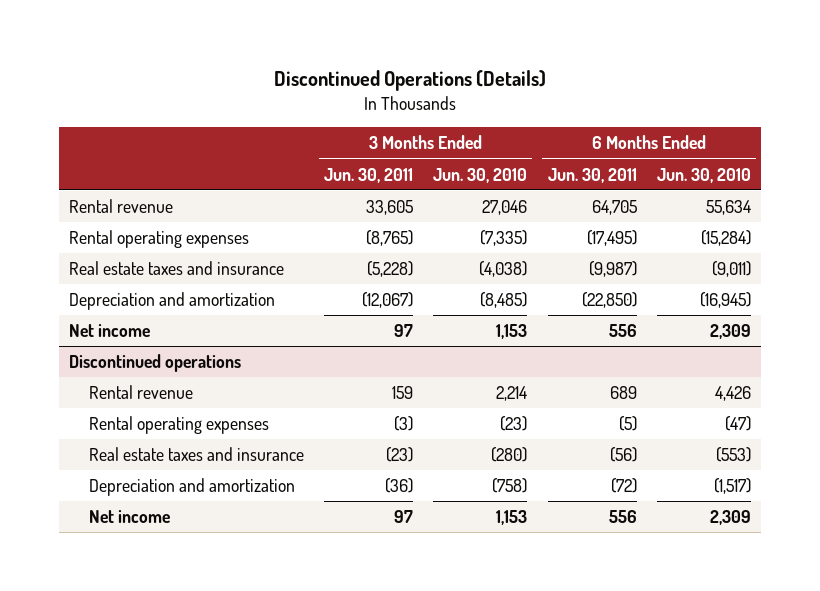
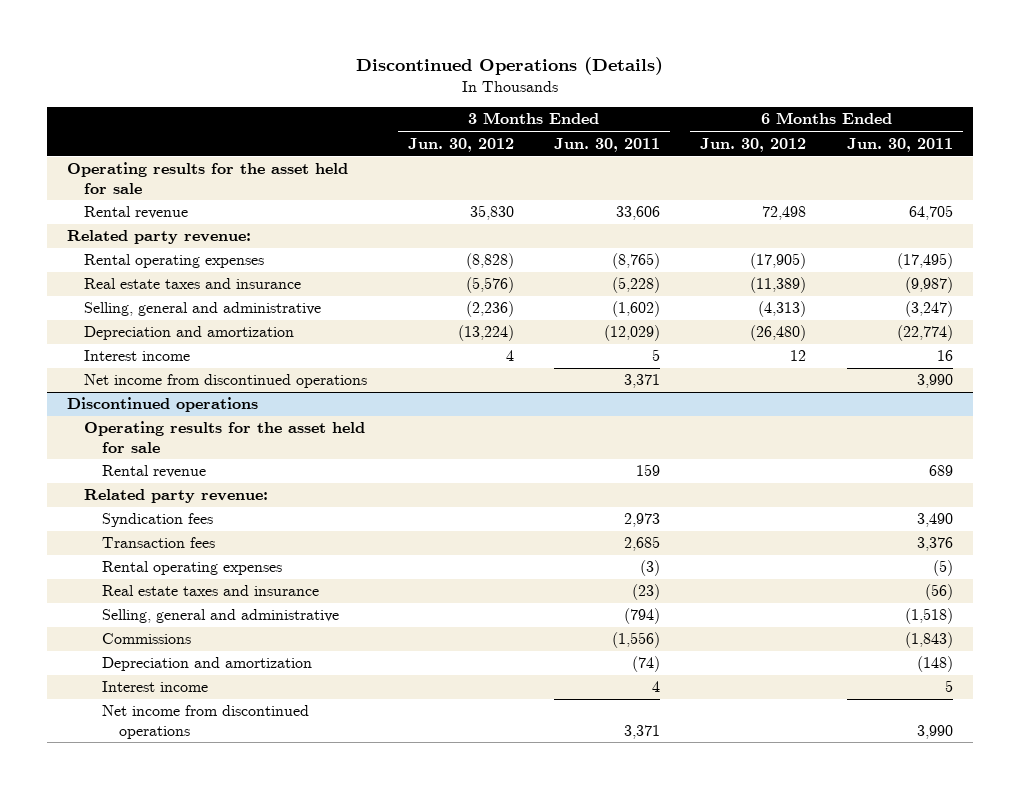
- | 3 Months Ended Jun. 30, 2011 | 3 Months Ended Jun. 30, 2010 | 6 Months Ended Jun. 30, 2011 | 6 Months Ended Jun. 30, 2010
+ | 3 Months Ended Jun. 30, 2012 | 3 Months Ended Jun. 30, 2011 | 6 Months Ended Jun. 30, 2012 | 6 Months Ended Jun. 30, 2011
- Rental revenue | 33,605 | 27,046 | 64,705 | 55,634
+ Operating results for the asset held for sale
+ Rental revenue | 35,830 | 33,606 | 72,498 | 64,705
+ Related party revenue:
- Depreciation and amortization | (12,067) | (8,485) | (22,850) | (16,945)
- Net income | 97 | 1,153 | 556 | 2,309
+ Selling, general and administrative | (2,236) | (1,602) | (4,313) | (3,247)
+ Depreciation and amortization | (13,224) | (12,029) | (26,480) | (22,774)
+ Interest income | 4 | 5 | 12 | 16
+ Net income from discontinued operations | | 3,371 | | 3,990
@ Discontinued operations
+ Operating results for the asset held for sale
+ Related party revenue:
+ Syndication fees | | 2,973 | | 3,490
+ Transaction fees | | 2,685 | | 3,376
- Depreciation and amortization | (36) | (758) | (72) | (1,517)
- Net income | 97 | 1,153 | 556 | 2,309
+ Selling, general and administrative | | (794) | | (1,518)
+ Commissions | | (1,556) | | (1,843)
+ Depreciation and amortization | | (74) | | (148)
+ Interest income | | 4 | | 5
+ Net income from discontinued operations | | 3,371 | | 3,990

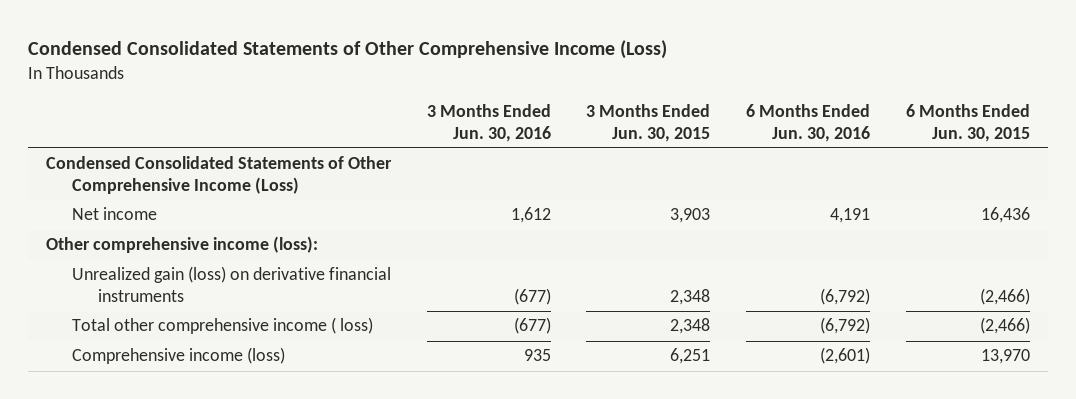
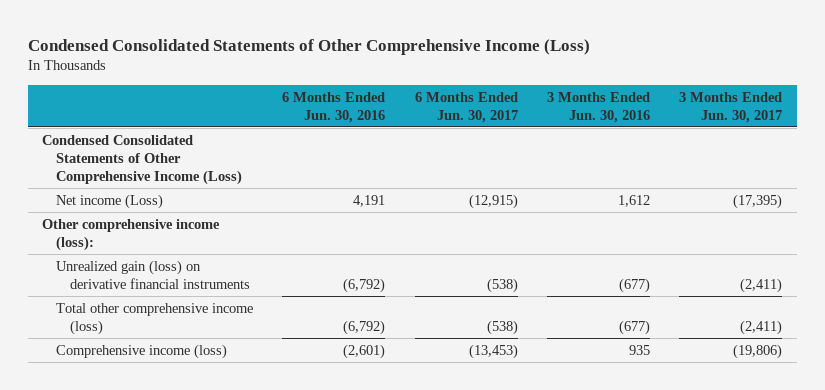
- | 3 Months Ended Jun. 30, 2016 | 3 Months Ended Jun. 30, 2015 | 6 Months Ended Jun. 30, 2016 | 6 Months Ended Jun. 30, 2015
+ | 6 Months Ended Jun. 30, 2016 | 6 Months Ended Jun. 30, 2017 | 3 Months Ended Jun. 30, 2016 | 3 Months Ended Jun. 30, 2017
- Net income | 1,612 | 3,903 | 4,191 | 16,436
+ Net income (Loss) | 4,191 | (12,915) | 1,612 | (17,395)
- Total other comprehensive income ( loss) | (677) | 2,348 | (6,792) | (2,466)
+ Total other comprehensive income (loss) | (6,792) | (538) | (677) | (2,411)

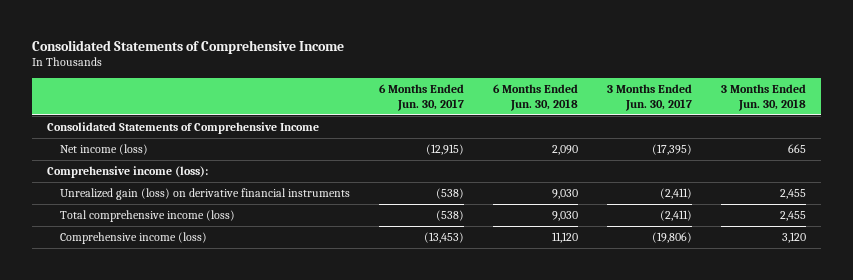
- Condensed Consolidated Statements of Other Comprehensive Income (Loss)
+ Consolidated Statements of Comprehensive Income
- | 6 Months Ended Jun. 30, 2016 | 6 Months Ended Jun. 30, 2017 | 3 Months Ended Jun. 30, 2016 | 3 Months Ended Jun. 30, 2017
+ | 6 Months Ended Jun. 30, 2017 | 6 Months Ended Jun. 30, 2018 | 3 Months Ended Jun. 30, 2017 | 3 Months Ended Jun. 30, 2018
- Condensed Consolidated Statements of Other Comprehensive Income (Loss)
- Net income (Loss) | 4,191 | (12,915) | 1,612 | (17,395)
- Other comprehensive income (loss):
+ Consolidated Statements of Comprehensive Income
+ Net income (loss) | (12,915) | 2,090 | (17,395) | 665
+ Comprehensive income (loss):
- Total other comprehensive income (loss) | (6,792) | (538) | (677) | (2,411)
+ Total comprehensive income (loss) | (538) | 9,030 | (2,411) | 2,455

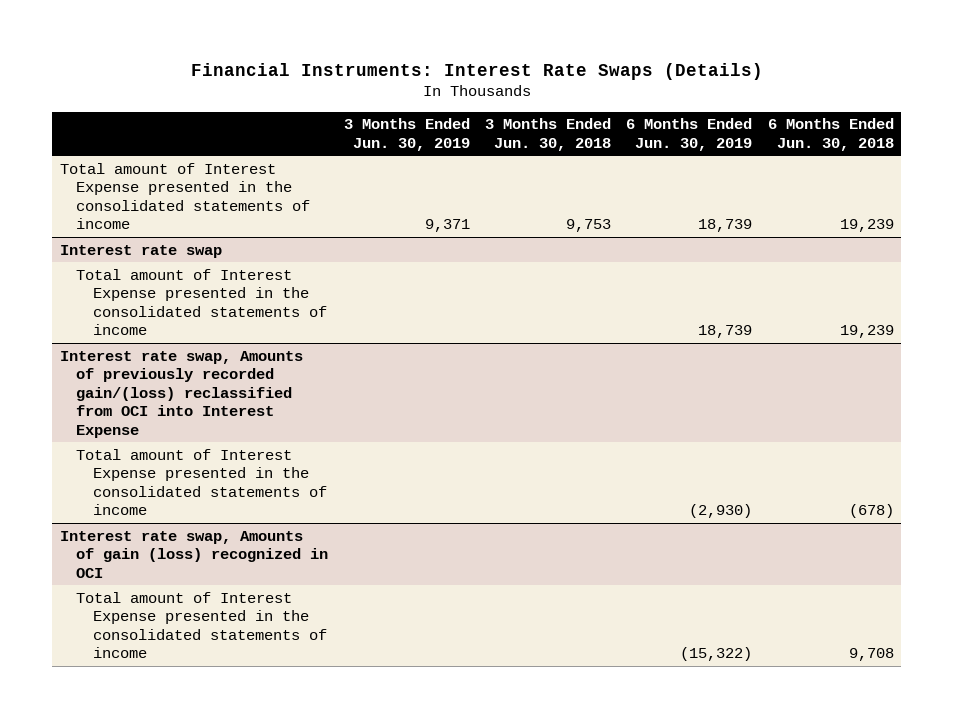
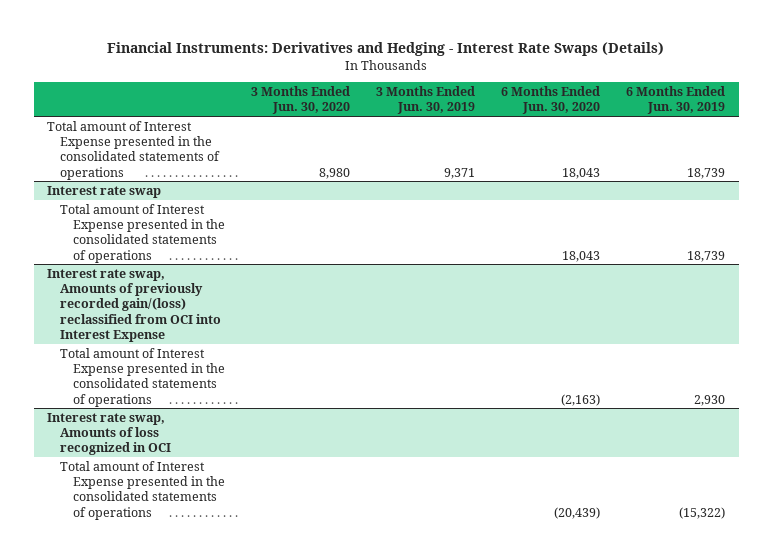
- Financial Instruments: Interest Rate Swaps (Details)
+ Financial Instruments: Derivatives and Hedging - Interest Rate Swaps (Details)
- | 3 Months Ended Jun. 30, 2019 | 3 Months Ended Jun. 30, 2018 | 6 Months Ended Jun. 30, 2019 | 6 Months Ended Jun. 30, 2018
+ | 3 Months Ended Jun. 30, 2020 | 3 Months Ended Jun. 30, 2019 | 6 Months Ended Jun. 30, 2020 | 6 Months Ended Jun. 30, 2019
- Total amount of Interest Expense presented in the consolidated statements of income | 9,371 | 9,753 | 18,739 | 19,239
+ Total amount of Interest Expense presented in the consolidated statements of operations | 8,980 | 9,371 | 18,043 | 18,739
@ Interest rate swap
- Total amount of Interest Expense presented in the consolidated statements of income | | | 18,739 | 19,239
+ Total amount of Interest Expense presented in the consolidated statements of operations | | | 18,043 | 18,739
@ Interest rate swap, Amounts of previously recorded gain/(loss) reclassified from OCI into Interest Expense
- Total amount of Interest Expense presented in the consolidated statements of income | | | (2,930) | (678)
- Interest rate swap, Amounts of gain (loss) recognized in OCI
- Total amount of Interest Expense presented in the consolidated statements of income | | | (15,322) | 9,708
@ Interest rate swap, Amounts of previously recorded gain/(loss) reclassified from OCI into Interest Expense
+ Total amount of Interest Expense presented in the consolidated statements of operations | | | (2,163) | 2,930
+ Interest rate swap, Amounts of loss recognized in OCI
+ Total amount of Interest Expense presented in the consolidated statements of operations | | | (20,439) | (15,322)

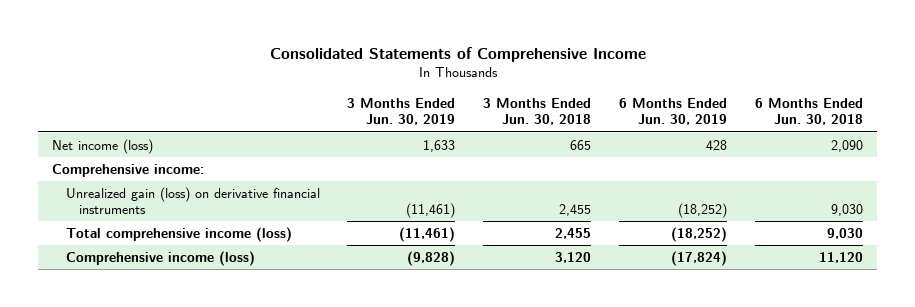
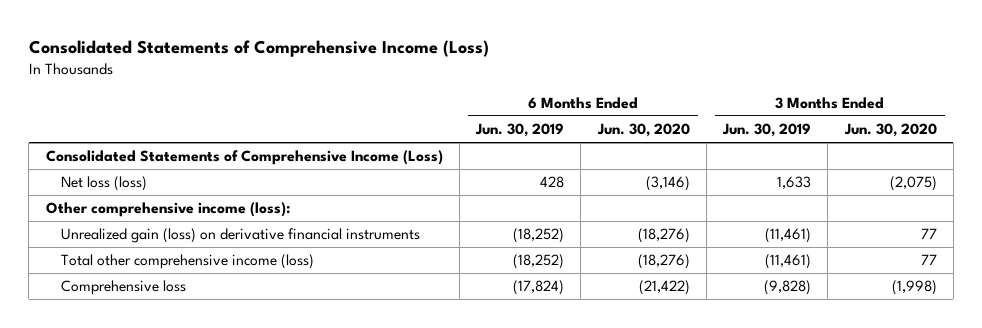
- Consolidated Statements of Comprehensive Income
+ Consolidated Statements of Comprehensive Income (Loss)
- | 3 Months Ended Jun. 30, 2019 | 3 Months Ended Jun. 30, 2018 | 6 Months Ended Jun. 30, 2019 | 6 Months Ended Jun. 30, 2018
+ | 6 Months Ended Jun. 30, 2019 | 6 Months Ended Jun. 30, 2020 | 3 Months Ended Jun. 30, 2019 | 3 Months Ended Jun. 30, 2020
- Net income (loss) | 1,633 | 665 | 428 | 2,090
- Comprehensive income:
+ Consolidated Statements of Comprehensive Income (Loss)
+ Net loss (loss) | 428 | (3,146) | 1,633 | (2,075)
+ Other comprehensive income (loss):
- Total comprehensive income (loss) | (11,461) | 2,455 | (18,252) | 9,030
- Comprehensive income (loss) | (9,828) | 3,120 | (17,824) | 11,120
+ Total other comprehensive income (loss) | (18,252) | (18,276) | (11,461) | 77
+ Comprehensive loss | (17,824) | (21,422) | (9,828) | (1,998)

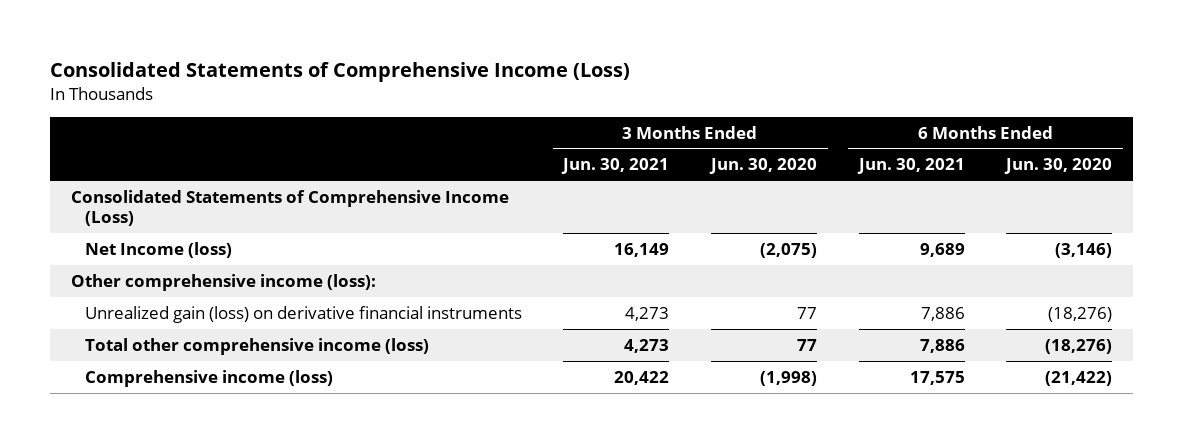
- | 6 Months Ended Jun. 30, 2019 | 6 Months Ended Jun. 30, 2020 | 3 Months Ended Jun. 30, 2019 | 3 Months Ended Jun. 30, 2020
+ | 3 Months Ended Jun. 30, 2021 | 3 Months Ended Jun. 30, 2020 | 6 Months Ended Jun. 30, 2021 | 6 Months Ended Jun. 30, 2020
- Net loss (loss) | 428 | (3,146) | 1,633 | (2,075)
+ Net Income (loss) | 16,149 | (2,075) | 9,689 | (3,146)
- Comprehensive loss | (17,824) | (21,422) | (9,828) | (1,998)
+ Comprehensive income (loss) | 20,422 | (1,998) | 17,575 | (21,422)

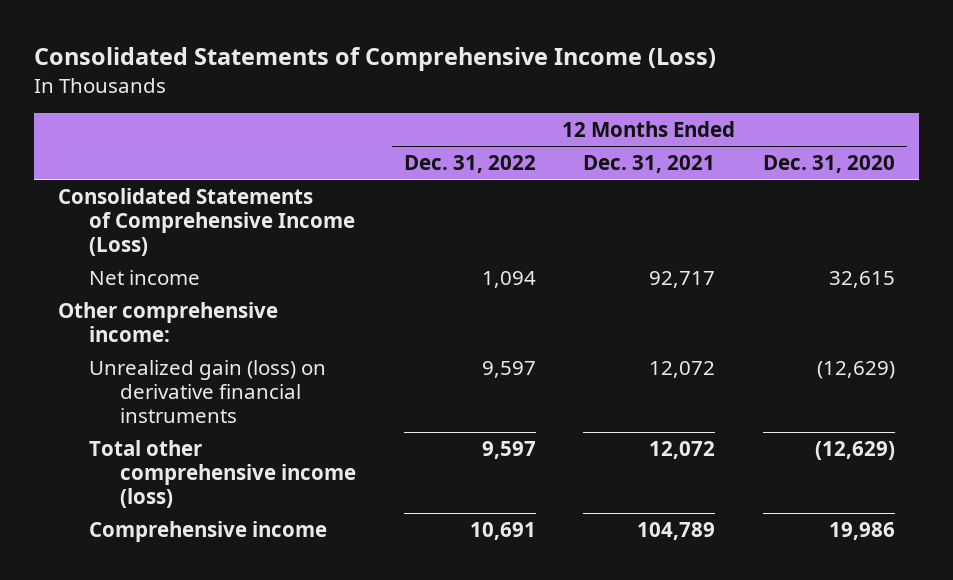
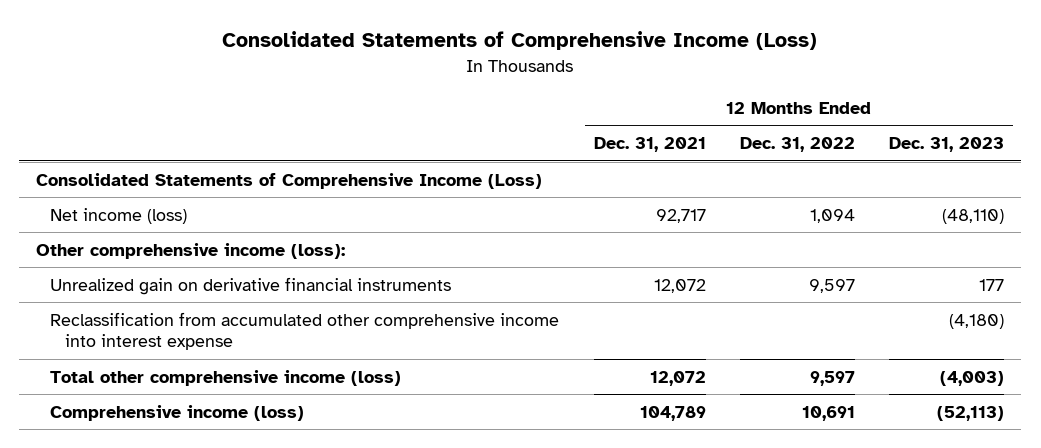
- | 12 Months Ended Dec. 31, 2022 | 12 Months Ended Dec. 31, 2021 | 12 Months Ended Dec. 31, 2020
+ | 12 Months Ended Dec. 31, 2021 | 12 Months Ended Dec. 31, 2022 | 12 Months Ended Dec. 31, 2023
- Net income | 1,094 | 92,717 | 32,615
- Other comprehensive income:
- Unrealized gain (loss) on derivative financial instruments | 9,597 | 12,072 | (12,629)
+ Net income (loss) | 92,717 | 1,094 | (48,110)
+ Other comprehensive income (loss):
+ Unrealized gain on derivative financial instruments | 12,072 | 9,597 | 177
+ Reclassification from accumulated other comprehensive income into interest expense | | | (4,180)
- Comprehensive income | 10,691 | 104,789 | 19,986
+ Comprehensive income (loss) | 104,789 | 10,691 | (52,113)

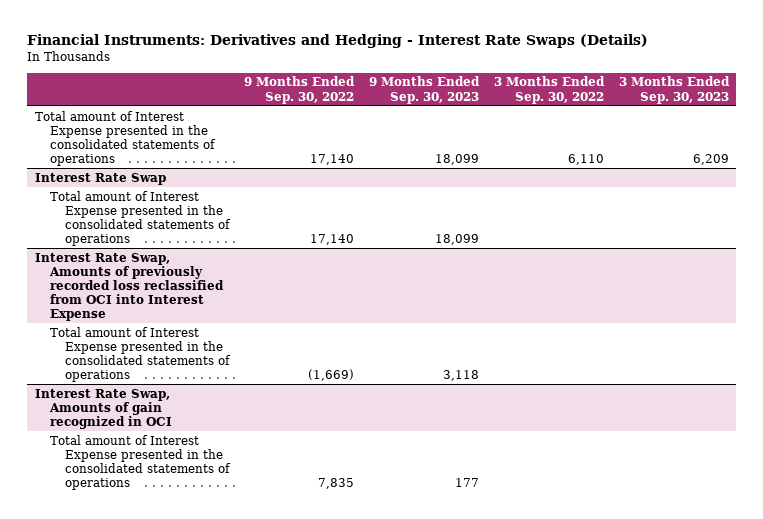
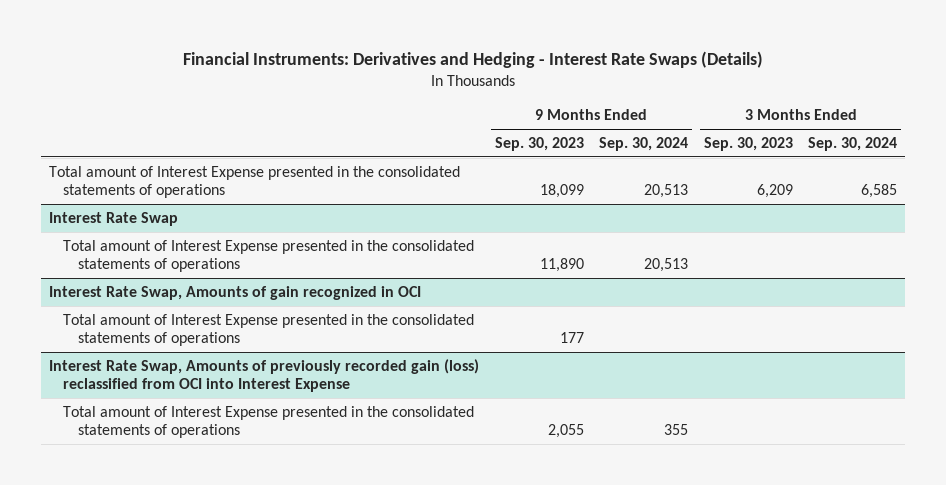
- | 9 Months Ended Sep. 30, 2022 | 9 Months Ended Sep. 30, 2023 | 3 Months Ended Sep. 30, 2022 | 3 Months Ended Sep. 30, 2023
+ | 9 Months Ended Sep. 30, 2023 | 9 Months Ended Sep. 30, 2024 | 3 Months Ended Sep. 30, 2023 | 3 Months Ended Sep. 30, 2024
@ Interest Rate Swap
- Total amount of Interest Expense presented in the consolidated statements of operations | 17,140 | 18,099 | |
- Interest Rate Swap, Amounts of previously recorded loss reclassified from OCI into Interest Expense
- Total amount of Interest Expense presented in the consolidated statements of operations | (1,669) | 3,118 | |
@ Interest Rate Swap
+ Total amount of Interest Expense presented in the consolidated statements of operations | 11,890 | 20,513 | |
+ Interest Rate Swap, Amounts of previously recorded gain (loss) reclassified from OCI into Interest Expense
+ Total amount of Interest Expense presented in the consolidated statements of operations | 2,055 | 355 | |

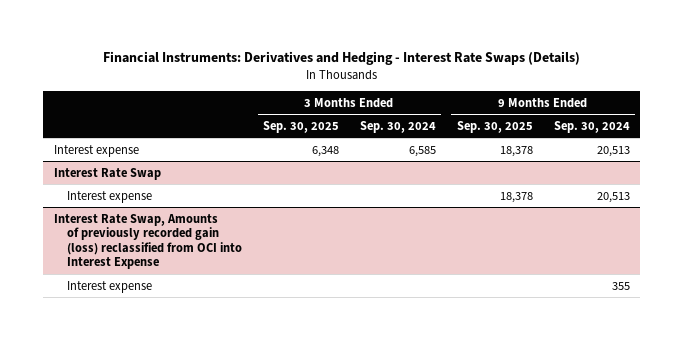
- | 9 Months Ended Sep. 30, 2023 | 9 Months Ended Sep. 30, 2024 | 3 Months Ended Sep. 30, 2023 | 3 Months Ended Sep. 30, 2024
+ | 3 Months Ended Sep. 30, 2025 | 3 Months Ended Sep. 30, 2024 | 9 Months Ended Sep. 30, 2025 | 9 Months Ended Sep. 30, 2024
- Total amount of Interest Expense presented in the consolidated statements of operations | 18,099 | 20,513 | 6,209 | 6,585
+ Interest expense | 6,348 | 6,585 | 18,378 | 20,513
@ Interest Rate Swap
- Total amount of Interest Expense presented in the consolidated statements of operations | 11,890 | 20,513 | |
- Interest Rate Swap, Amounts of gain recognized in OCI
- Total amount of Interest Expense presented in the consolidated statements of operations | 177 | | |
@ Interest Rate Swap
+ Interest expense | | | 18,378 | 20,513
@ Interest Rate Swap, Amounts of previously recorded gain (loss) reclassified from OCI into Interest Expense
- Total amount of Interest Expense presented in the consolidated statements of operations | 2,055 | 355 | |
+ Interest expense | | | | 355

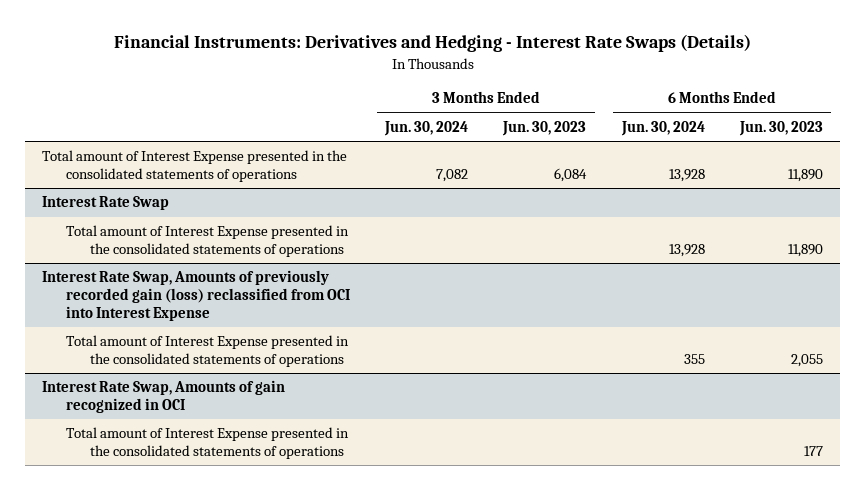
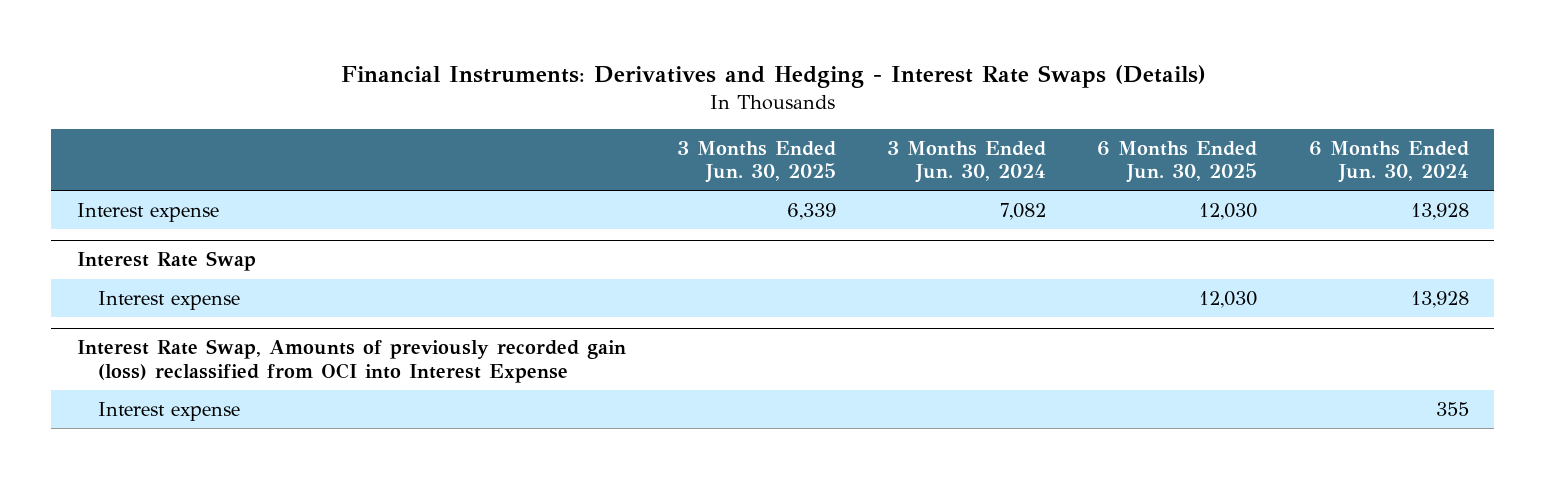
- | 3 Months Ended Jun. 30, 2024 | 3 Months Ended Jun. 30, 2023 | 6 Months Ended Jun. 30, 2024 | 6 Months Ended Jun. 30, 2023
+ | 3 Months Ended Jun. 30, 2025 | 3 Months Ended Jun. 30, 2024 | 6 Months Ended Jun. 30, 2025 | 6 Months Ended Jun. 30, 2024
- Total amount of Interest Expense presented in the consolidated statements of operations | 7,082 | 6,084 | 13,928 | 11,890
+ Interest expense | 6,339 | 7,082 | 12,030 | 13,928
@ Interest Rate Swap
- Total amount of Interest Expense presented in the consolidated statements of operations | | | 13,928 | 11,890
+ Interest expense | | | 12,030 | 13,928
@ Interest Rate Swap, Amounts of previously recorded gain (loss) reclassified from OCI into Interest Expense
- Total amount of Interest Expense presented in the consolidated statements of operations | | | 355 | 2,055
- Interest Rate Swap, Amounts of gain recognized in OCI
- Total amount of Interest Expense presented in the consolidated statements of operations | | | | 177
@ Interest Rate Swap, Amounts of previously recorded gain (loss) reclassified from OCI into Interest Expense
+ Interest expense | | | | 355

